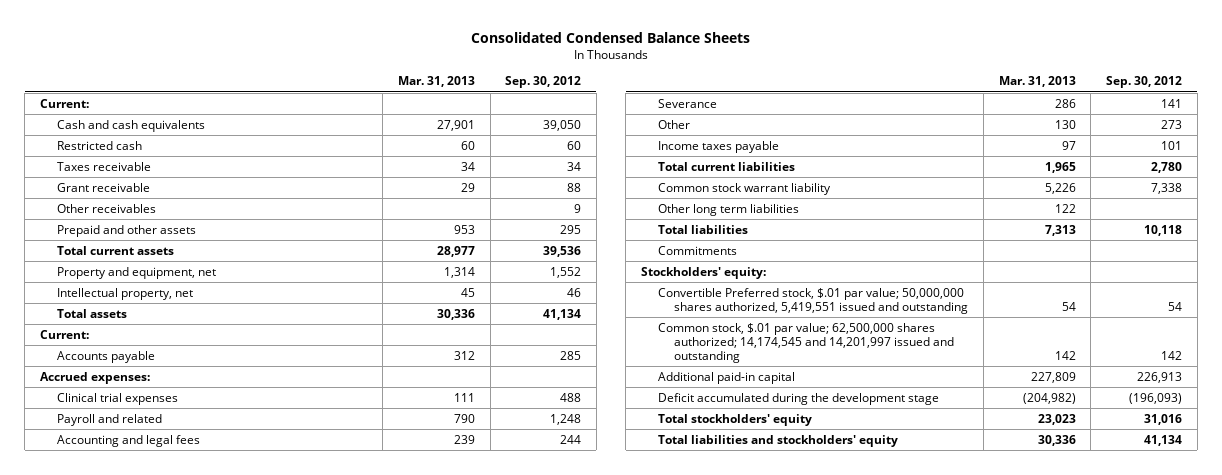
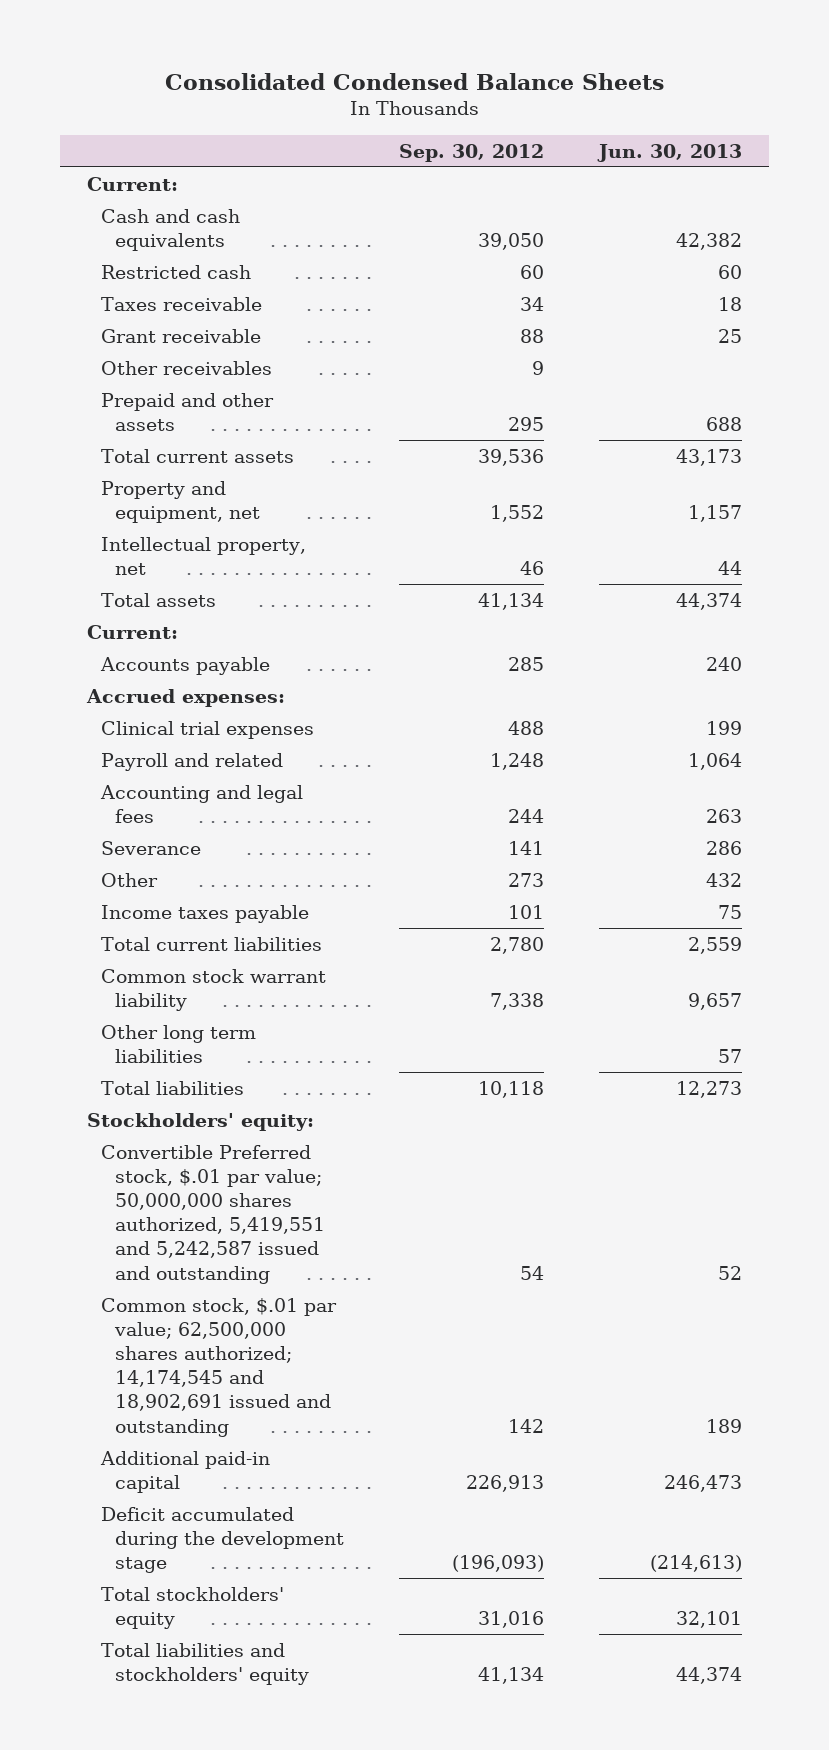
- | Mar. 31, 2013 | Sep. 30, 2012
+ | Sep. 30, 2012 | Jun. 30, 2013
- Commitments
- Convertible Preferred stock, $.01 par value; 50,000,000 shares authorized, 5,419,551 issued and outstanding | 54 | 54
- Common stock, $.01 par value; 62,500,000 shares authorized; 14,174,545 and 14,201,997 issued and outstanding | 142 | 142
+ Convertible Preferred stock, $.01 par value; 50,000,000 shares authorized, 5,419,551 and 5,242,587 issued and outstanding | 54 | 52
+ Common stock, $.01 par value; 62,500,000 shares authorized; 14,174,545 and 18,902,691 issued and outstanding | 142 | 189

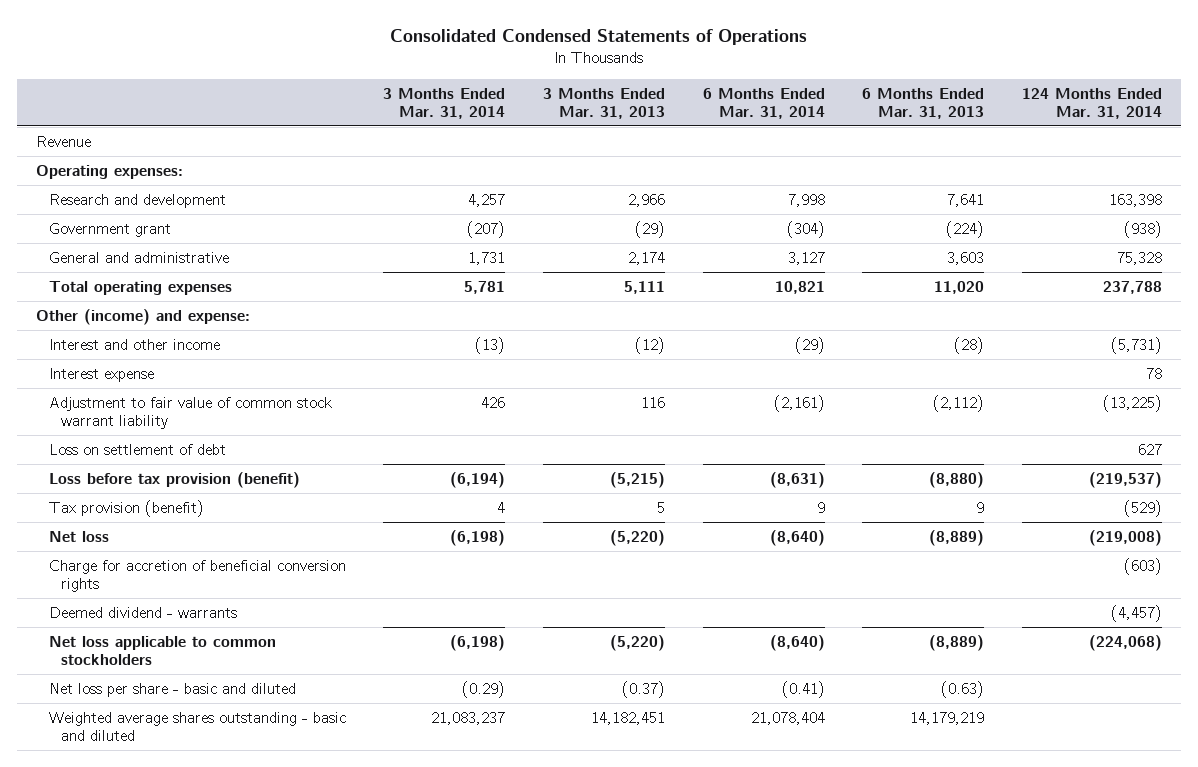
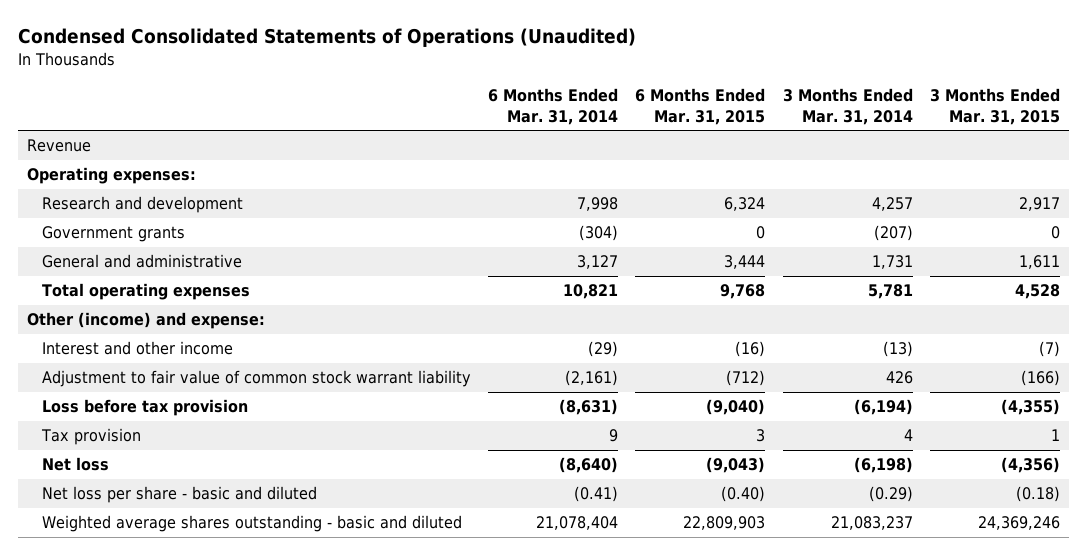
- Consolidated Condensed Statements of Operations
+ Condensed Consolidated Statements of Operations (Unaudited)
- | 3 Months Ended Mar. 31, 2014 | 3 Months Ended Mar. 31, 2013 | 6 Months Ended Mar. 31, 2014 | 6 Months Ended Mar. 31, 2013 | 124 Months Ended Mar. 31, 2014
+ | 6 Months Ended Mar. 31, 2014 | 6 Months Ended Mar. 31, 2015 | 3 Months Ended Mar. 31, 2014 | 3 Months Ended Mar. 31, 2015
- Government grant | (207) | (29) | (304) | (224) | (938)
+ Government grants | (304) | 0 | (207) | 0
- Interest expense | | | | | 78
- Loss on settlement of debt | | | | | 627
- Loss before tax provision (benefit) | (6,194) | (5,215) | (8,631) | (8,880) | (219,537)
- Tax provision (benefit) | 4 | 5 | 9 | 9 | (529)
+ Loss before tax provision | (8,631) | (9,040) | (6,194) | (4,355)
+ Tax provision | 9 | 3 | 4 | 1
- Charge for accretion of beneficial conversion rights | | | | | (603)
- Deemed dividend - warrants | | | | | (4,457)
- Net loss applicable to common stockholders | (6,198) | (5,220) | (8,640) | (8,889) | (224,068)

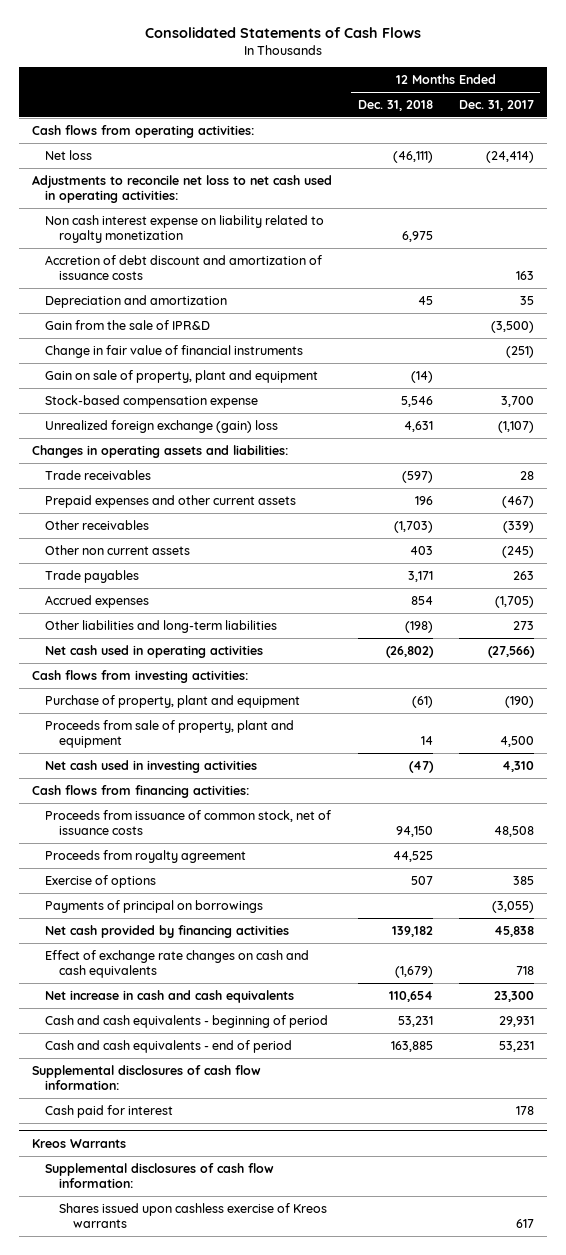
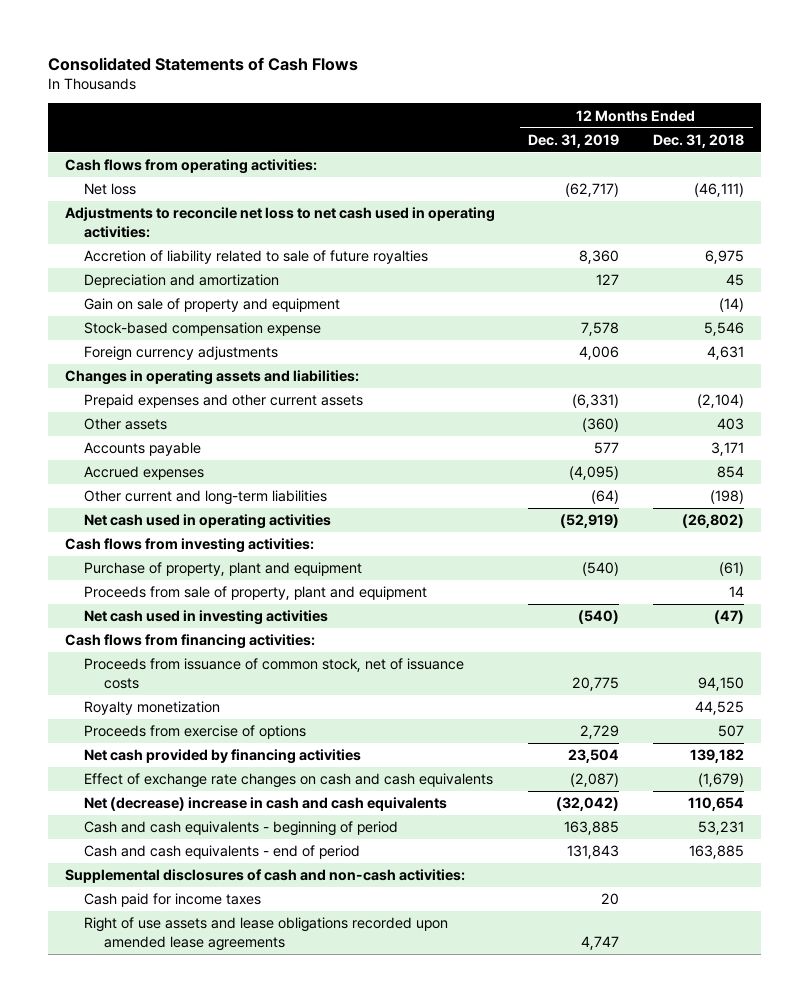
- | 12 Months Ended Dec. 31, 2018 | 12 Months Ended Dec. 31, 2017
+ | 12 Months Ended Dec. 31, 2019 | 12 Months Ended Dec. 31, 2018
- Non cash interest expense on liability related to royalty monetization | 6,975 |
- Accretion of debt discount and amortization of issuance costs | | 163
+ Accretion of liability related to sale of future royalties | 8,360 | 6,975
- Gain from the sale of IPR&D | | (3,500)
- Change in fair value of financial instruments | | (251)
- Gain on sale of property, plant and equipment | (14) |
+ Gain on sale of property and equipment | | (14)
- Unrealized foreign exchange (gain) loss | 4,631 | (1,107)
+ Foreign currency adjustments | 4,006 | 4,631
- Trade receivables | (597) | 28
- Prepaid expenses and other current assets | 196 | (467)
- Other receivables | (1,703) | (339)
- Other non current assets | 403 | (245)
- Trade payables | 3,171 | 263
+ Prepaid expenses and other current assets | (6,331) | (2,104)
+ Other assets | (360) | 403
+ Accounts payable | 577 | 3,171
- Other liabilities and long-term liabilities | (198) | 273
+ Other current and long-term liabilities | (64) | (198)
- Proceeds from royalty agreement | 44,525 |
- Exercise of options | 507 | 385
- Payments of principal on borrowings | | (3,055)
+ Royalty monetization | | 44,525
+ Proceeds from exercise of options | 2,729 | 507
- Net increase in cash and cash equivalents | 110,654 | 23,300
+ Net (decrease) increase in cash and cash equivalents | (32,042) | 110,654
- Supplemental disclosures of cash flow information:
- Cash paid for interest | | 178
- Kreos Warrants
- Supplemental disclosures of cash flow information:
- Shares issued upon cashless exercise of Kreos warrants | | 617
+ Supplemental disclosures of cash and non-cash activities:
+ Cash paid for income taxes | 20 |
+ Right of use assets and lease obligations recorded upon amended lease agreements | 4,747 |

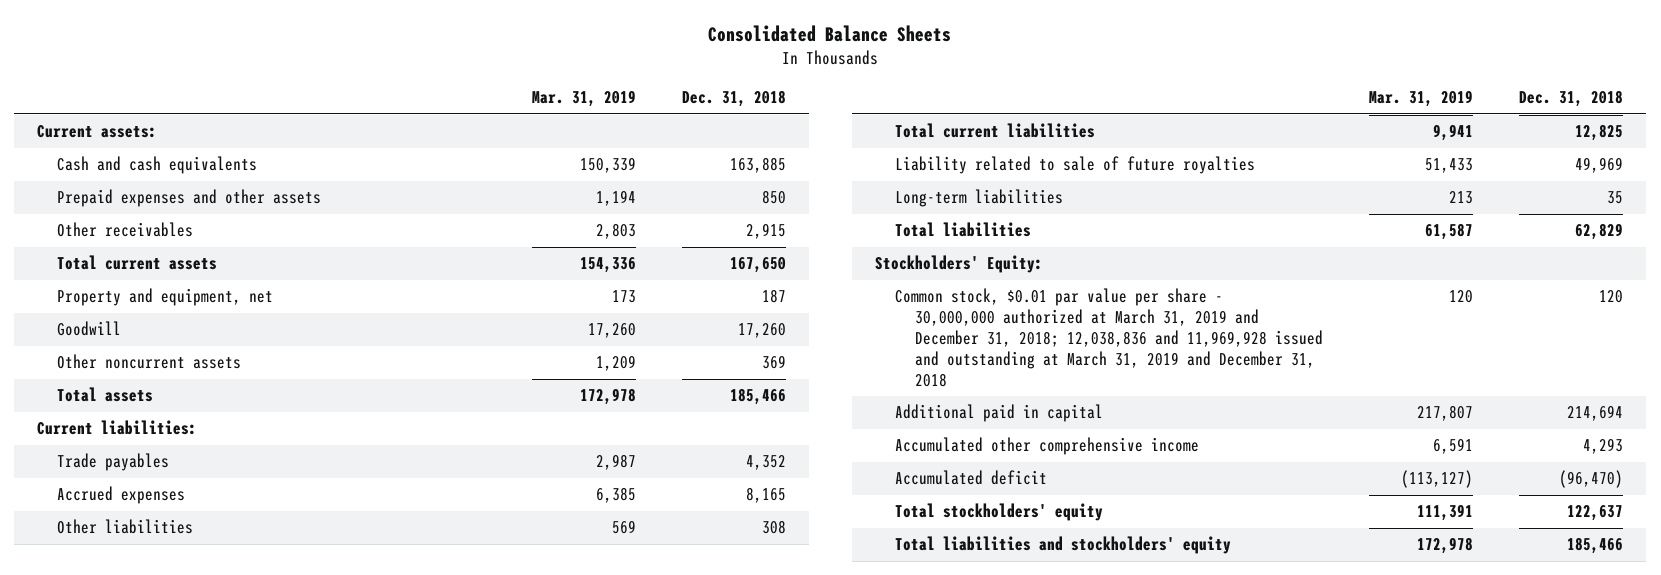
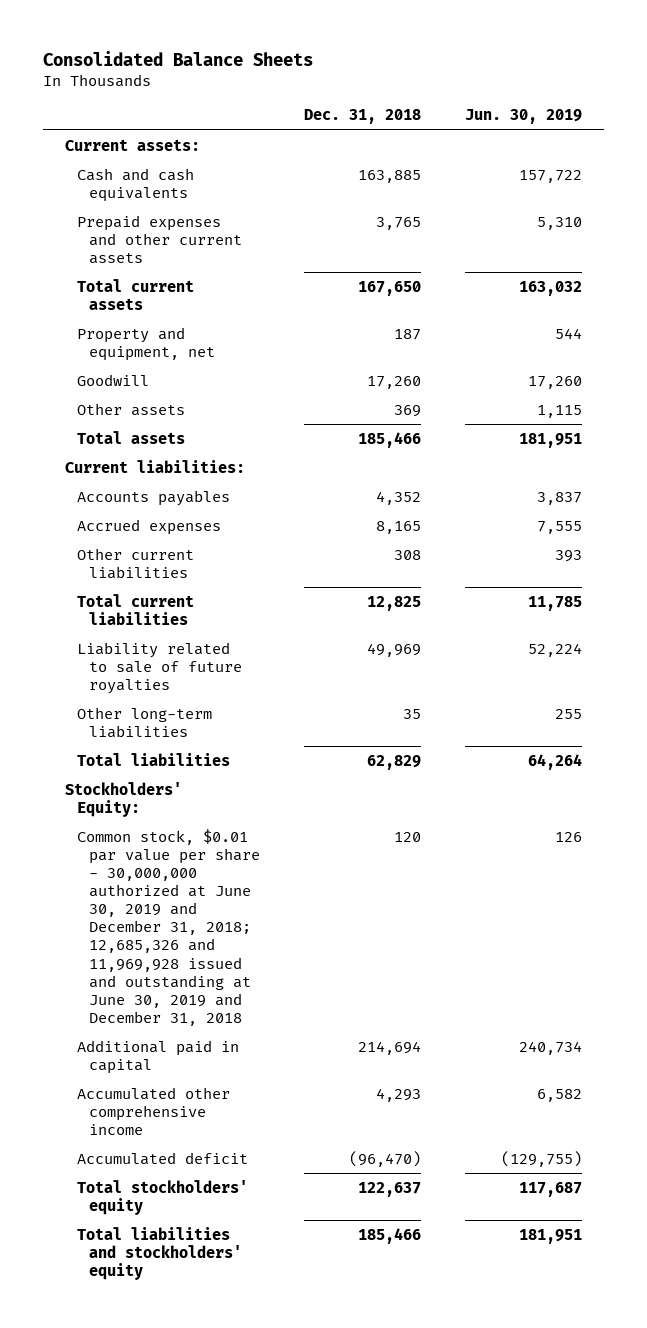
- | Mar. 31, 2019 | Dec. 31, 2018
+ | Dec. 31, 2018 | Jun. 30, 2019
- Prepaid expenses and other assets | 1,194 | 850
- Other receivables | 2,803 | 2,915
+ Prepaid expenses and other current assets | 3,765 | 5,310
- Other noncurrent assets | 1,209 | 369
+ Other assets | 369 | 1,115
- Trade payables | 2,987 | 4,352
+ Accounts payables | 4,352 | 3,837
- Other liabilities | 569 | 308
+ Other current liabilities | 308 | 393
- Long-term liabilities | 213 | 35
+ Other long-term liabilities | 35 | 255
- Common stock, $0.01 par value per share - 30,000,000 authorized at March 31, 2019 and December 31, 2018; 12,038,836 and 11,969,928 issued and outstanding at March 31, 2019 and December 31, 2018 | 120 | 120
+ Common stock, $0.01 par value per share - 30,000,000 authorized at June 30, 2019 and December 31, 2018; 12,685,326 and 11,969,928 issued and outstanding at June 30, 2019 and December 31, 2018 | 120 | 126

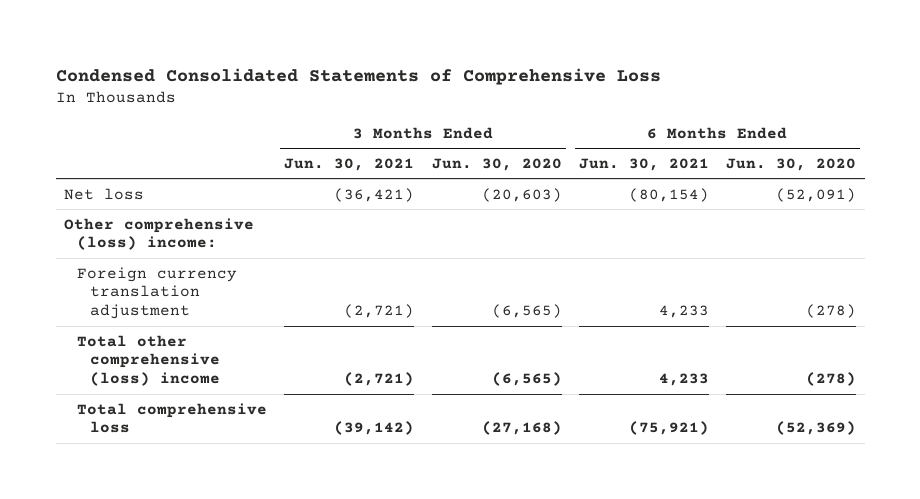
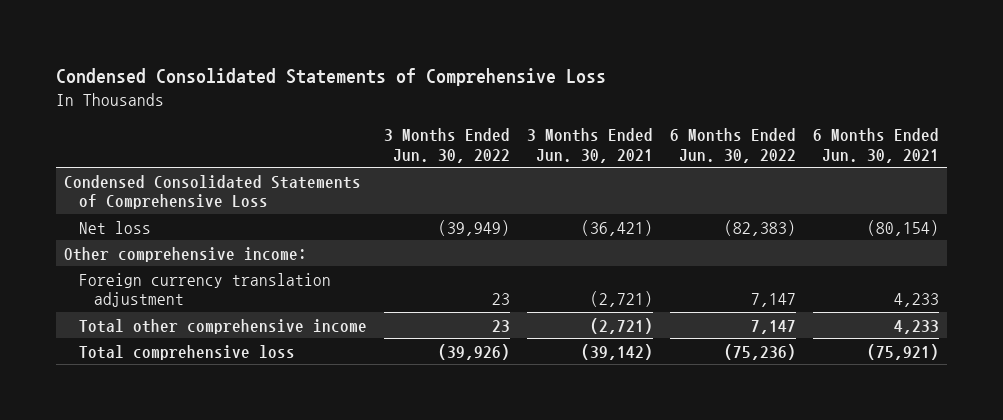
- | 3 Months Ended Jun. 30, 2021 | 3 Months Ended Jun. 30, 2020 | 6 Months Ended Jun. 30, 2021 | 6 Months Ended Jun. 30, 2020
+ | 3 Months Ended Jun. 30, 2022 | 3 Months Ended Jun. 30, 2021 | 6 Months Ended Jun. 30, 2022 | 6 Months Ended Jun. 30, 2021
+ Condensed Consolidated Statements of Comprehensive Loss
- Other comprehensive (loss) income:
+ Other comprehensive income:
- Total other comprehensive (loss) income | (2,721) | (6,565) | 4,233 | (278)
+ Total other comprehensive income | 23 | (2,721) | 7,147 | 4,233

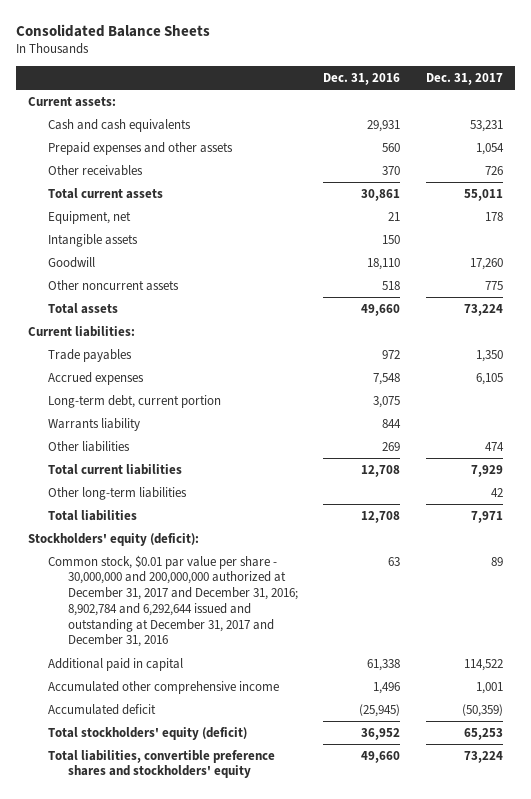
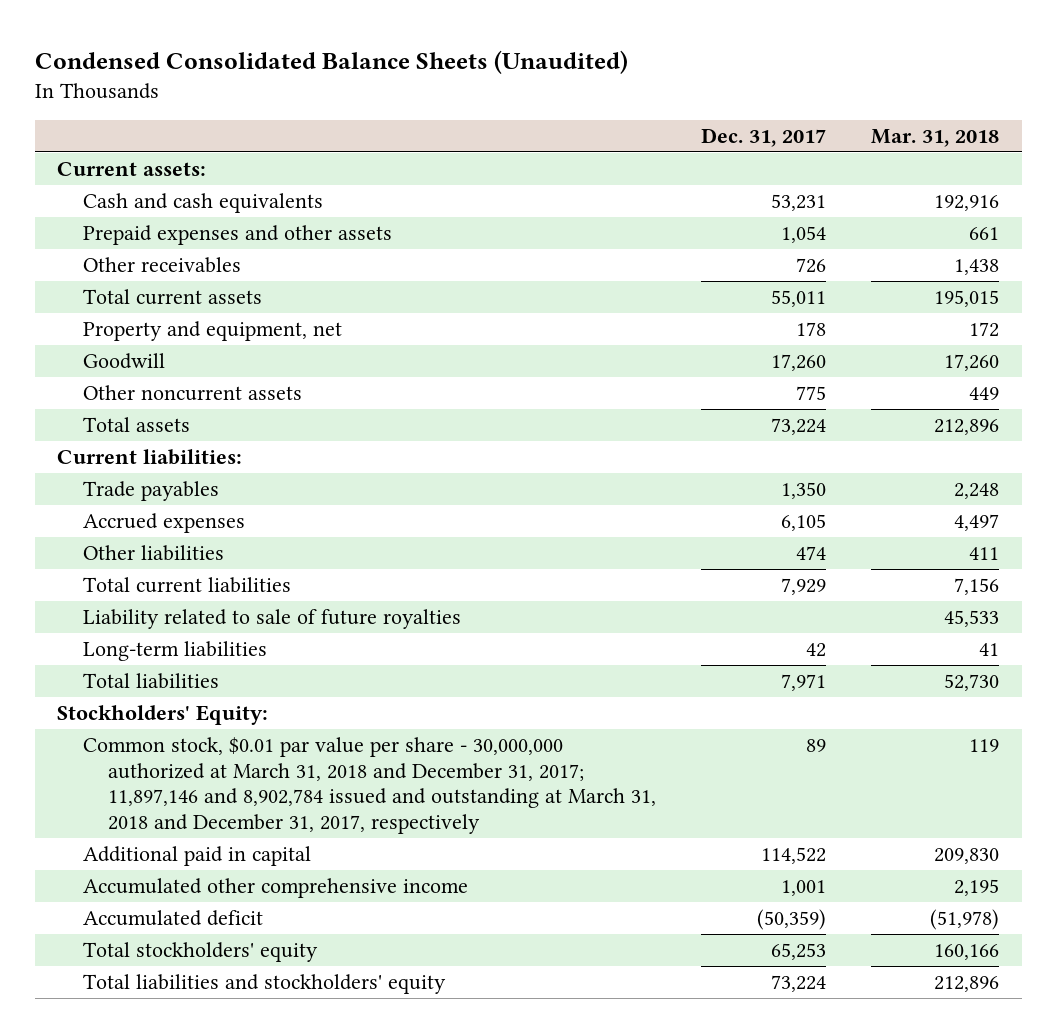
- Consolidated Balance Sheets
+ Condensed Consolidated Balance Sheets (Unaudited)
- | Dec. 31, 2016 | Dec. 31, 2017
+ | Dec. 31, 2017 | Mar. 31, 2018
- Equipment, net | 21 | 178
- Intangible assets | 150 |
+ Property and equipment, net | 178 | 172
- Long-term debt, current portion | 3,075 |
- Warrants liability | 844 |
- Other long-term liabilities | | 42
+ Liability related to sale of future royalties | | 45,533
+ Long-term liabilities | 42 | 41
- Stockholders' equity (deficit):
- Common stock, $0.01 par value per share - 30,000,000 and 200,000,000 authorized at December 31, 2017 and December 31, 2016; 8,902,784 and 6,292,644 issued and outstanding at December 31, 2017 and December 31, 2016 | 63 | 89
+ Stockholders' Equity:
+ Common stock, $0.01 par value per share - 30,000,000 authorized at March 31, 2018 and December 31, 2017; 11,897,146 and 8,902,784 issued and outstanding at March 31, 2018 and December 31, 2017, respectively | 89 | 119
- Total stockholders' equity (deficit) | 36,952 | 65,253
- Total liabilities, convertible preference shares and stockholders' equity | 49,660 | 73,224
+ Total stockholders' equity | 65,253 | 160,166
+ Total liabilities and stockholders' equity | 73,224 | 212,896

